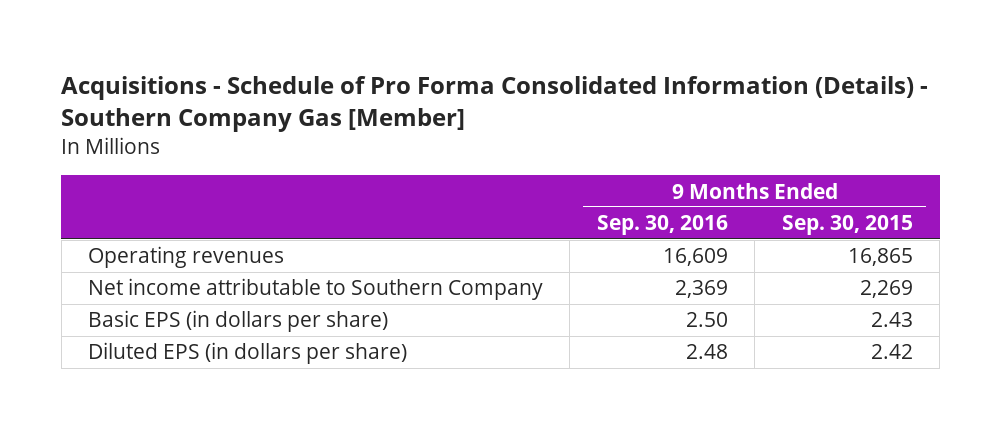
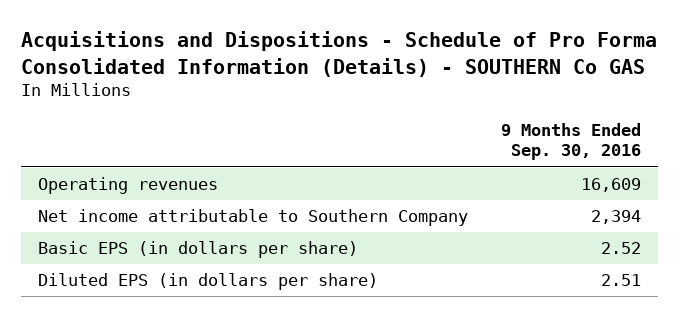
- Acquisitions - Schedule of Pro Forma Consolidated Information (Details) - Southern Company Gas [Member]
+ Acquisitions and Dispositions - Schedule of Pro Forma Consolidated Information (Details) - SOUTHERN Co GAS
- | 9 Months Ended Sep. 30, 2016 | 9 Months Ended Sep. 30, 2015
+ | 9 Months Ended Sep. 30, 2016
- Net income attributable to Southern Company | 2,369 | 2,269
- Basic EPS (in dollars per share) | 2.50 | 2.43
- Diluted EPS (in dollars per share) | 2.48 | 2.42
+ Net income attributable to Southern Company | 2,394
+ Basic EPS (in dollars per share) | 2.52
+ Diluted EPS (in dollars per share) | 2.51

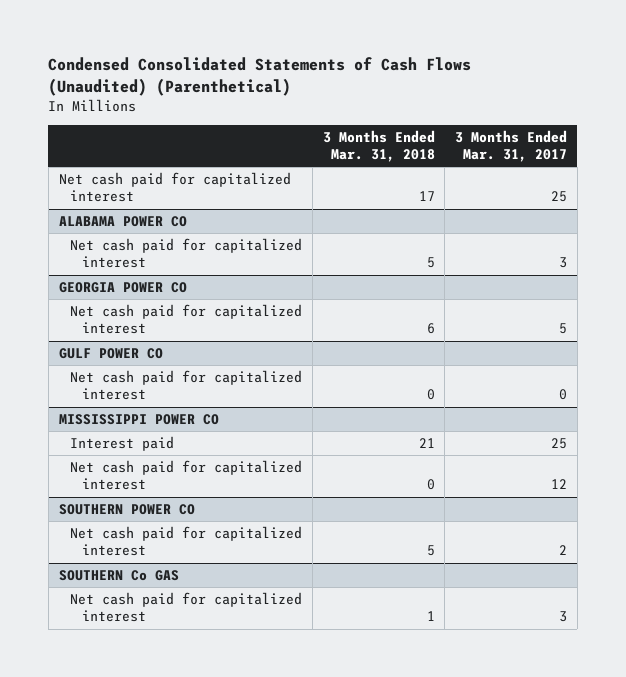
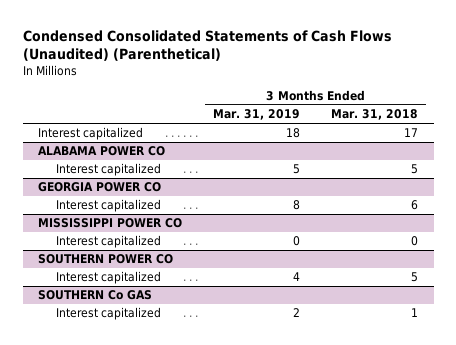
- | 3 Months Ended Mar. 31, 2018 | 3 Months Ended Mar. 31, 2017
+ | 3 Months Ended Mar. 31, 2019 | 3 Months Ended Mar. 31, 2018
- Net cash paid for capitalized interest | 17 | 25
+ Interest capitalized | 18 | 17
@ ALABAMA POWER CO
- Net cash paid for capitalized interest | 5 | 3
+ Interest capitalized | 5 | 5
@ GEORGIA POWER CO
- Net cash paid for capitalized interest | 6 | 5
- GULF POWER CO
- Net cash paid for capitalized interest | 0 | 0
@ GEORGIA POWER CO
+ Interest capitalized | 8 | 6
@ MISSISSIPPI POWER CO
- Interest paid | 21 | 25
- Net cash paid for capitalized interest | 0 | 12
+ Interest capitalized | 0 | 0
@ SOUTHERN POWER CO
- Net cash paid for capitalized interest | 5 | 2
+ Interest capitalized | 4 | 5
@ SOUTHERN Co GAS
- Net cash paid for capitalized interest | 1 | 3
+ Interest capitalized | 2 | 1

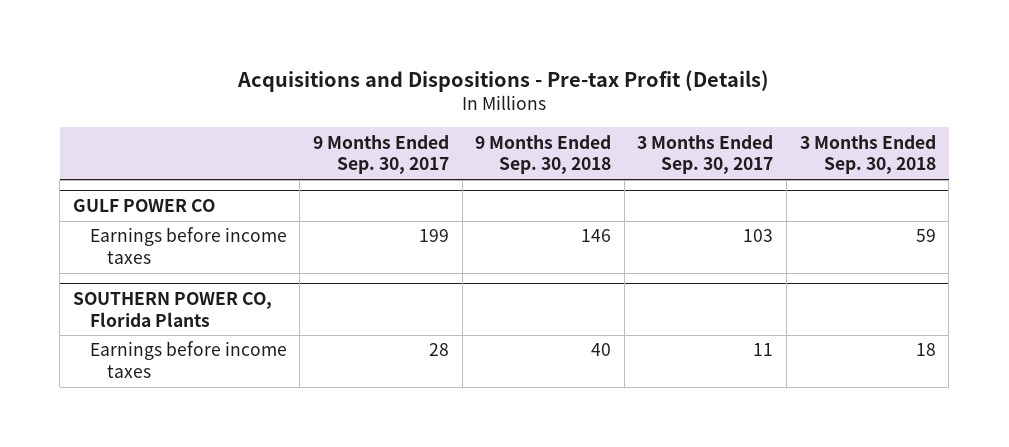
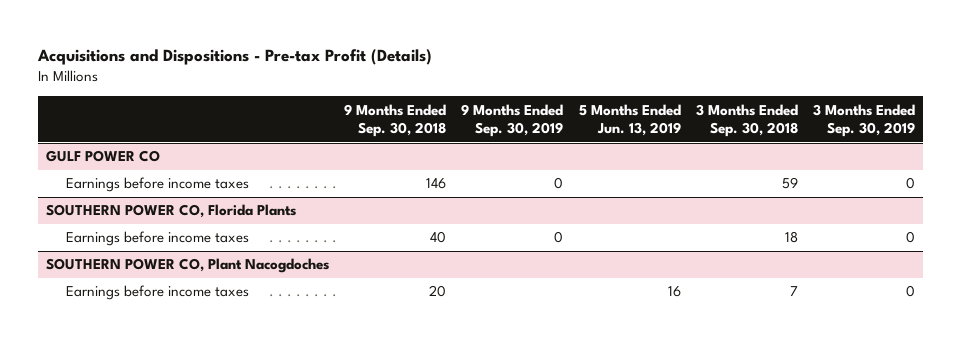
- | 9 Months Ended Sep. 30, 2017 | 9 Months Ended Sep. 30, 2018 | 3 Months Ended Sep. 30, 2017 | 3 Months Ended Sep. 30, 2018
+ | 9 Months Ended Sep. 30, 2018 | 9 Months Ended Sep. 30, 2019 | 5 Months Ended Jun. 13, 2019 | 3 Months Ended Sep. 30, 2018 | 3 Months Ended Sep. 30, 2019
+ SOUTHERN POWER CO, Plant Nacogdoches
+ Earnings before income taxes | 20 | | 16 | 7 | 0

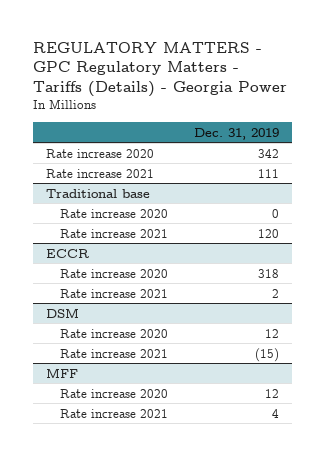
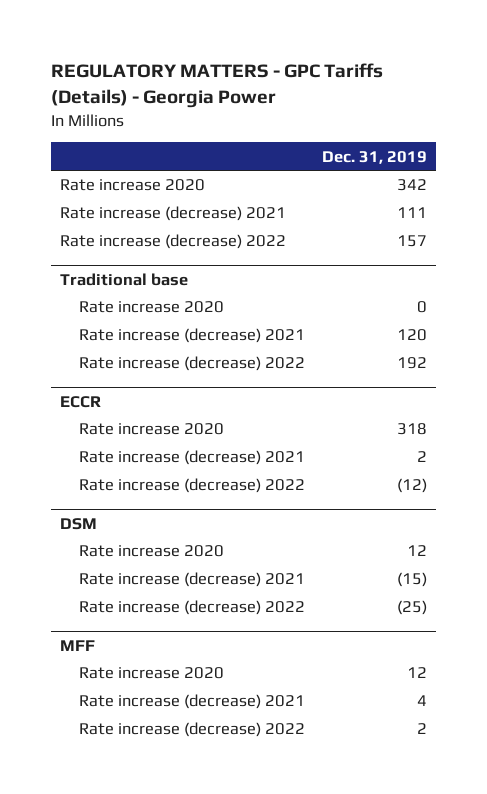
- REGULATORY MATTERS - GPC Regulatory Matters - Tariffs (Details) - Georgia Power
+ REGULATORY MATTERS - GPC Tariffs (Details) - Georgia Power
- Rate increase 2021 | 111
+ Rate increase (decrease) 2021 | 111
+ Rate increase (decrease) 2022 | 157
@ Traditional base
- Rate increase 2021 | 120
+ Rate increase (decrease) 2021 | 120
+ Rate increase (decrease) 2022 | 192
@ ECCR
- Rate increase 2021 | 2
+ Rate increase (decrease) 2021 | 2
+ Rate increase (decrease) 2022 | (12)
@ DSM
- Rate increase 2021 | (15)
+ Rate increase (decrease) 2021 | (15)
+ Rate increase (decrease) 2022 | (25)
@ MFF
- Rate increase 2021 | 4
+ Rate increase (decrease) 2021 | 4
+ Rate increase (decrease) 2022 | 2

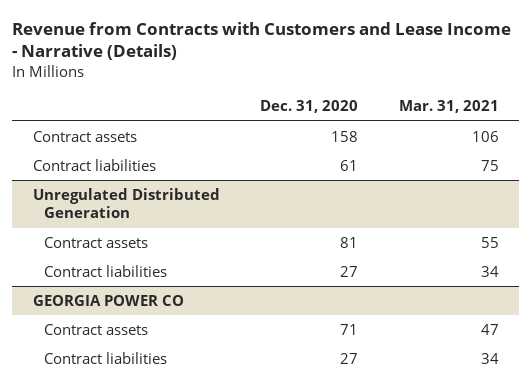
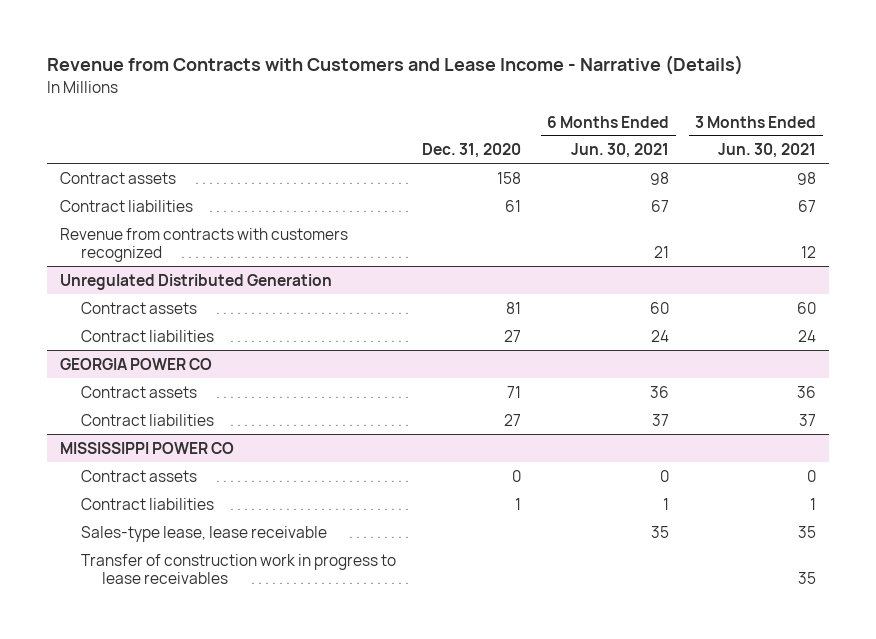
- | Dec. 31, 2020 | Mar. 31, 2021
+ | Dec. 31, 2020 | 6 Months Ended Jun. 30, 2021 | 3 Months Ended Jun. 30, 2021
+ Revenue from contracts with customers recognized | | 21 | 12
+ MISSISSIPPI POWER CO
+ Contract assets | 0 | 0 | 0
+ Contract liabilities | 1 | 1 | 1
+ Sales-type lease, lease receivable | | 35 | 35
+ Transfer of construction work in progress to lease receivables | | | 35

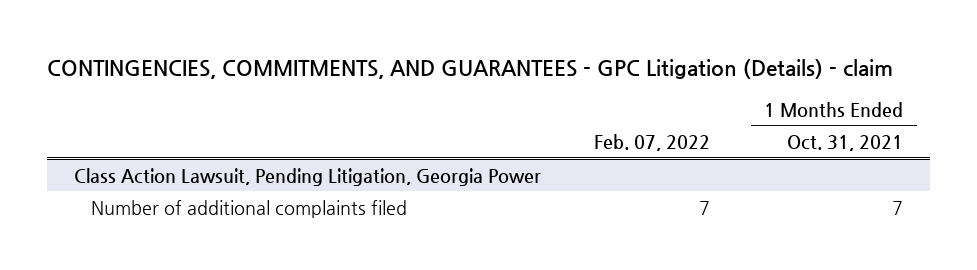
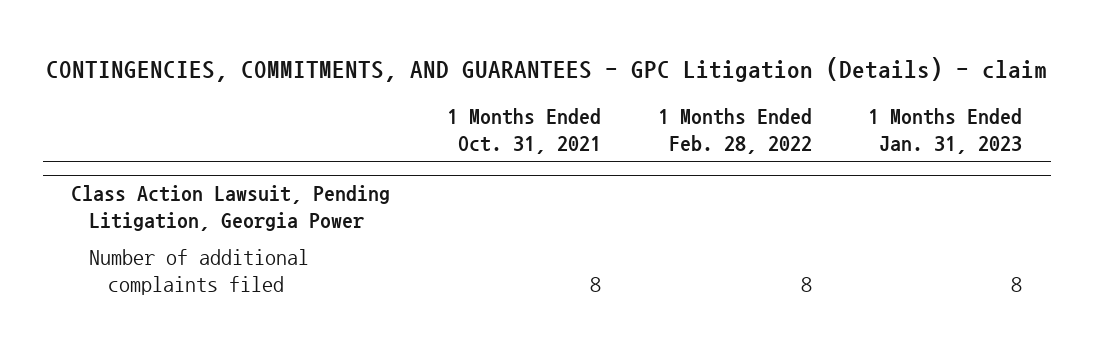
- | Feb. 07, 2022 | 1 Months Ended Oct. 31, 2021
+ | 1 Months Ended Oct. 31, 2021 | 1 Months Ended Feb. 28, 2022 | 1 Months Ended Jan. 31, 2023
@ Class Action Lawsuit, Pending Litigation, Georgia Power
- Number of additional complaints filed | 7 | 7
+ Number of additional complaints filed | 8 | 8 | 8

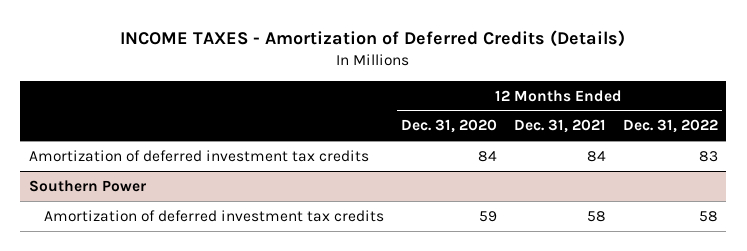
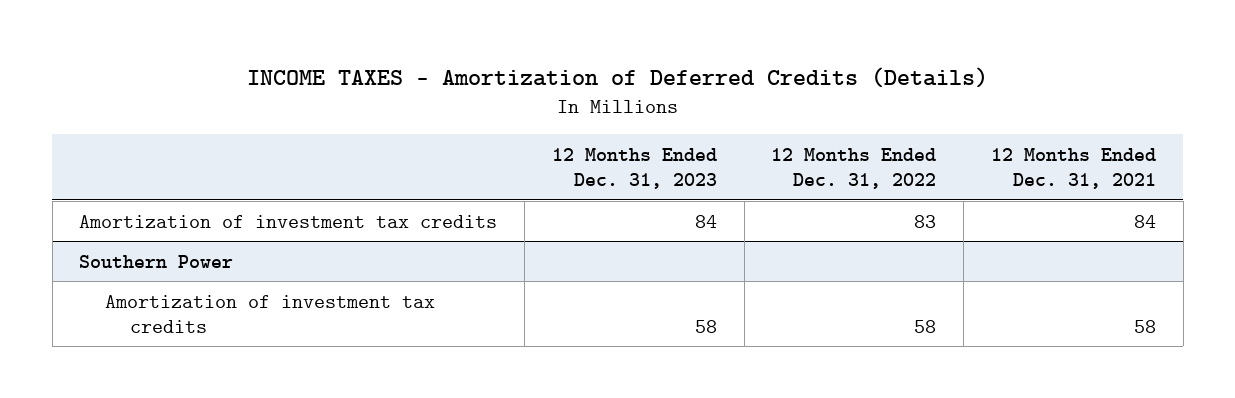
- | 12 Months Ended Dec. 31, 2020 | 12 Months Ended Dec. 31, 2021 | 12 Months Ended Dec. 31, 2022
+ | 12 Months Ended Dec. 31, 2023 | 12 Months Ended Dec. 31, 2022 | 12 Months Ended Dec. 31, 2021
- Amortization of deferred investment tax credits | 84 | 84 | 83
+ Amortization of investment tax credits | 84 | 83 | 84
@ Southern Power
- Amortization of deferred investment tax credits | 59 | 58 | 58
+ Amortization of investment tax credits | 58 | 58 | 58

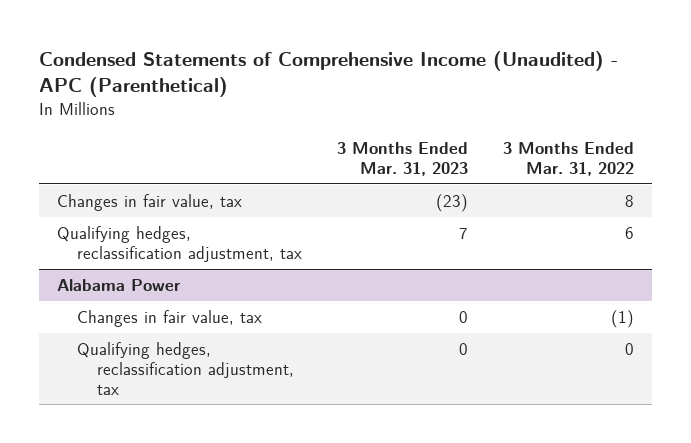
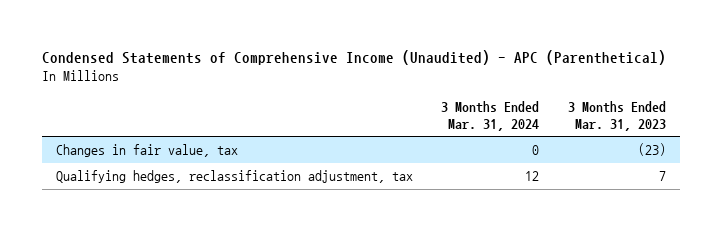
- | 3 Months Ended Mar. 31, 2023 | 3 Months Ended Mar. 31, 2022
+ | 3 Months Ended Mar. 31, 2024 | 3 Months Ended Mar. 31, 2023
- Alabama Power
- Changes in fair value, tax | 0 | (1)
- Qualifying hedges, reclassification adjustment, tax | 0 | 0

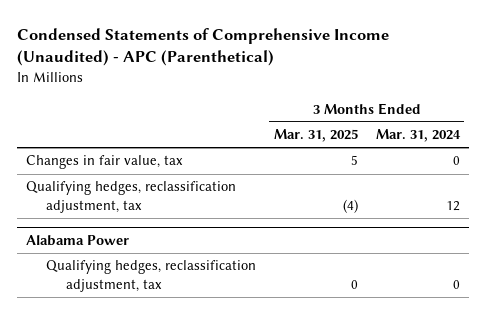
- | 3 Months Ended Mar. 31, 2024 | 3 Months Ended Mar. 31, 2023
+ | 3 Months Ended Mar. 31, 2025 | 3 Months Ended Mar. 31, 2024
+ Alabama Power
+ Qualifying hedges, reclassification adjustment, tax | 0 | 0

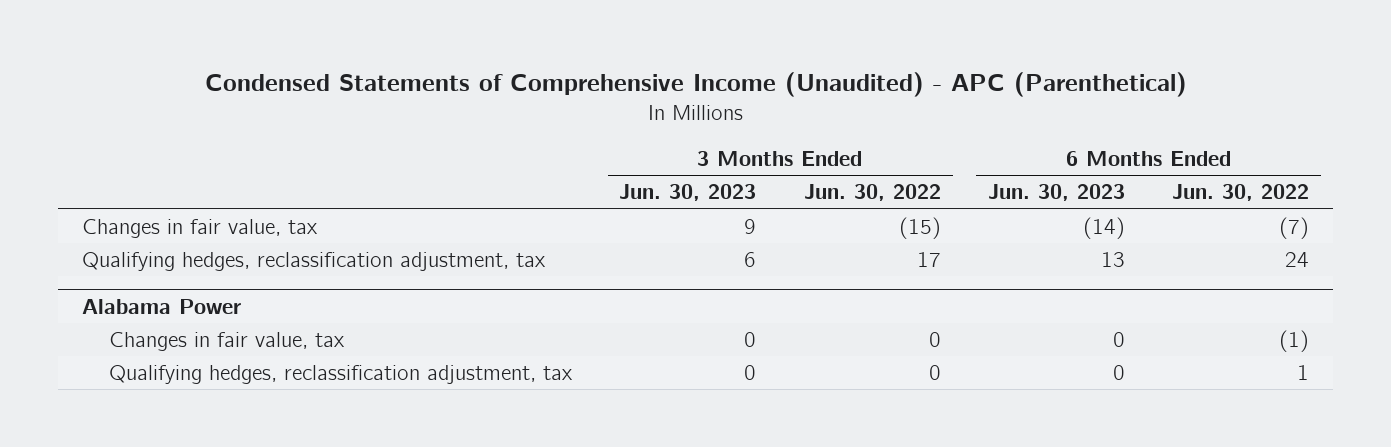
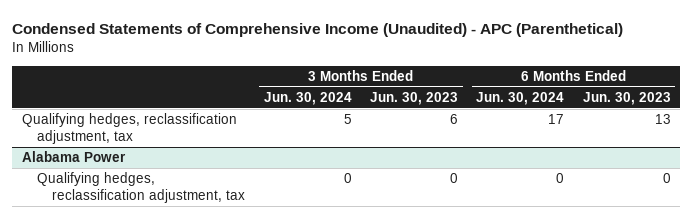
- | 3 Months Ended Jun. 30, 2023 | 3 Months Ended Jun. 30, 2022 | 6 Months Ended Jun. 30, 2023 | 6 Months Ended Jun. 30, 2022
+ | 3 Months Ended Jun. 30, 2024 | 3 Months Ended Jun. 30, 2023 | 6 Months Ended Jun. 30, 2024 | 6 Months Ended Jun. 30, 2023
- Changes in fair value, tax | 9 | (15) | (14) | (7)
@ Alabama Power
- Changes in fair value, tax | 0 | 0 | 0 | (1)

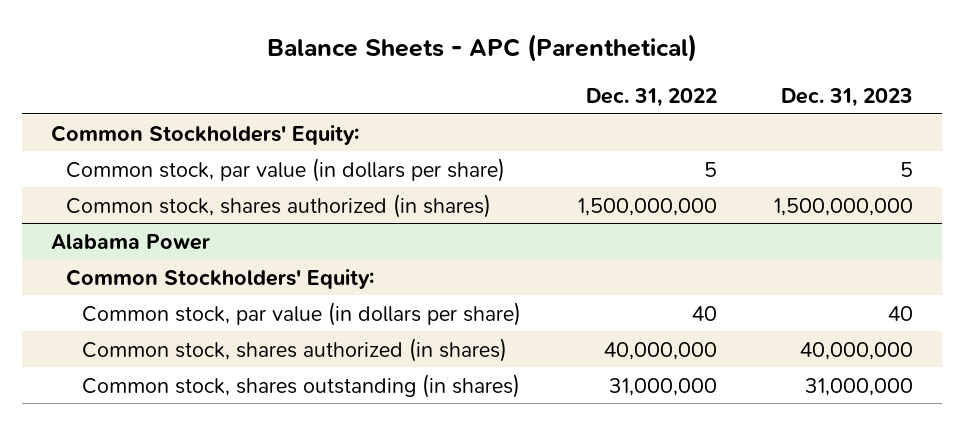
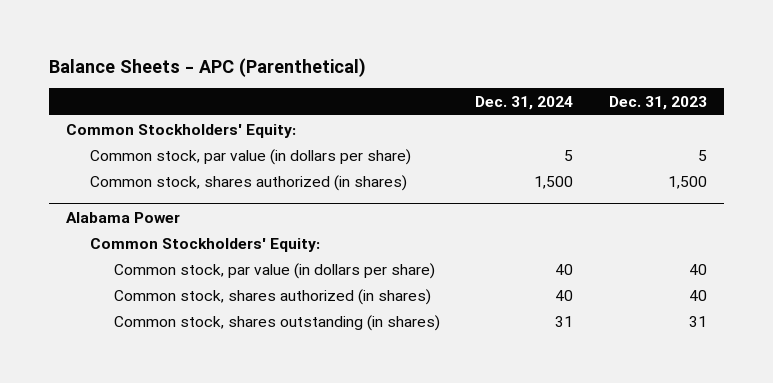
- | Dec. 31, 2022 | Dec. 31, 2023
+ | Dec. 31, 2024 | Dec. 31, 2023
- Common stock, shares authorized (in shares) | 1,500,000,000 | 1,500,000,000
+ Common stock, shares authorized (in shares) | 1,500 | 1,500
@ Alabama Power
- Common stock, shares authorized (in shares) | 40,000,000 | 40,000,000
- Common stock, shares outstanding (in shares) | 31,000,000 | 31,000,000
+ Common stock, shares authorized (in shares) | 40 | 40
+ Common stock, shares outstanding (in shares) | 31 | 31

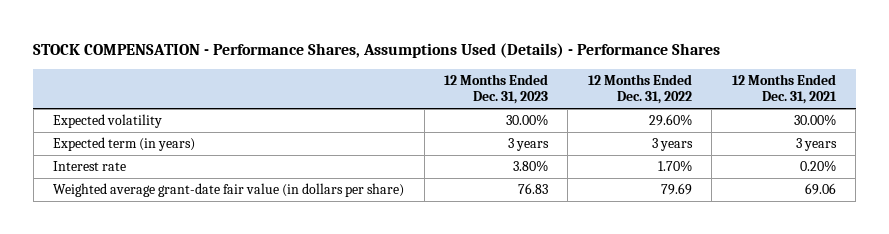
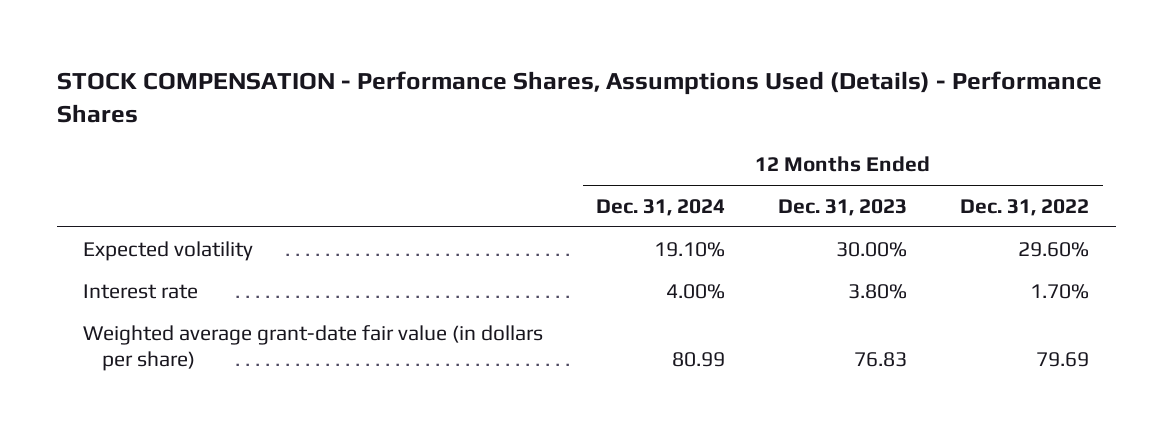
- | 12 Months Ended Dec. 31, 2023 | 12 Months Ended Dec. 31, 2022 | 12 Months Ended Dec. 31, 2021
+ | 12 Months Ended Dec. 31, 2024 | 12 Months Ended Dec. 31, 2023 | 12 Months Ended Dec. 31, 2022
- Expected term (in years) | 3 years | 3 years | 3 years

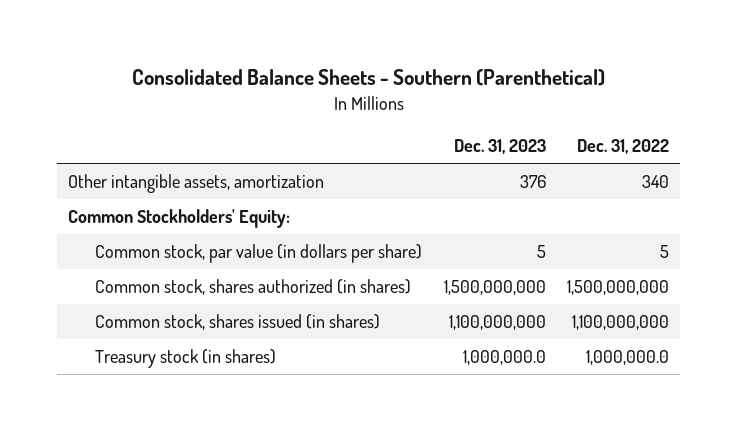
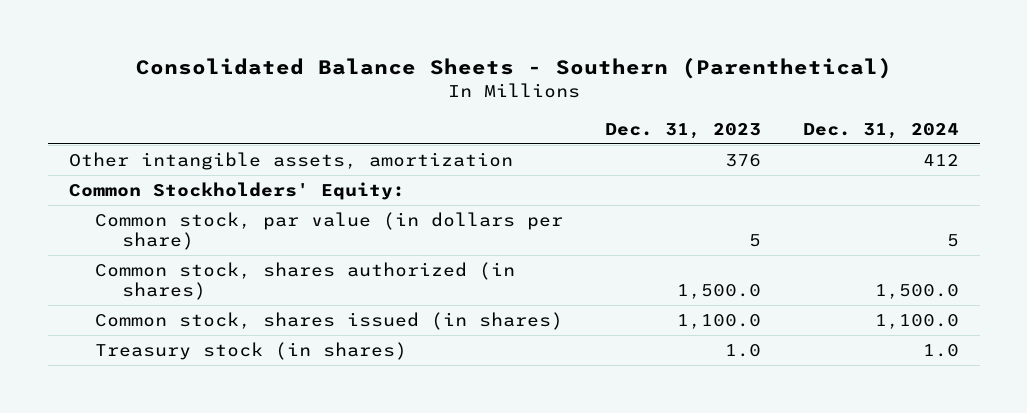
- | Dec. 31, 2023 | Dec. 31, 2022
+ | Dec. 31, 2023 | Dec. 31, 2024
- Common stock, shares authorized (in shares) | 1,500,000,000 | 1,500,000,000
- Common stock, shares issued (in shares) | 1,100,000,000 | 1,100,000,000
- Treasury stock (in shares) | 1,000,000.0 | 1,000,000.0
+ Common stock, shares authorized (in shares) | 1,500.0 | 1,500.0
+ Common stock, shares issued (in shares) | 1,100.0 | 1,100.0
+ Treasury stock (in shares) | 1.0 | 1.0

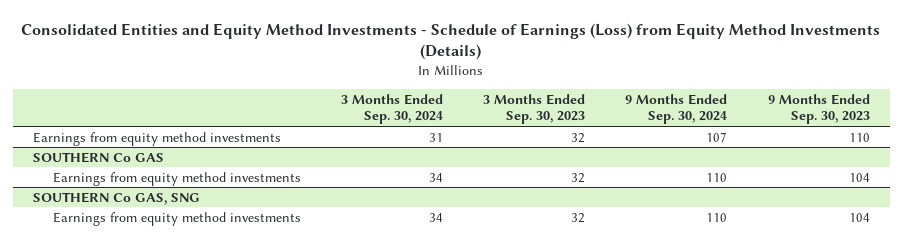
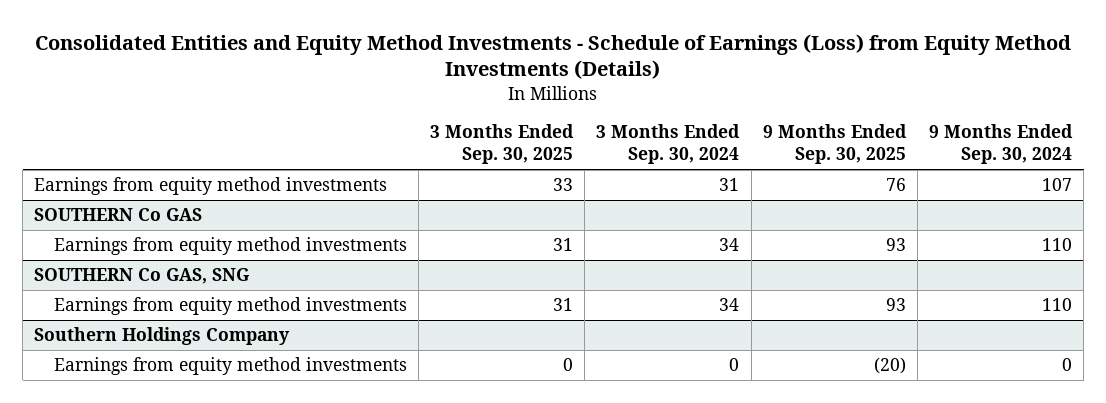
- | 3 Months Ended Sep. 30, 2024 | 3 Months Ended Sep. 30, 2023 | 9 Months Ended Sep. 30, 2024 | 9 Months Ended Sep. 30, 2023
+ | 3 Months Ended Sep. 30, 2025 | 3 Months Ended Sep. 30, 2024 | 9 Months Ended Sep. 30, 2025 | 9 Months Ended Sep. 30, 2024
+ Southern Holdings Company
+ Earnings from equity method investments | 0 | 0 | (20) | 0

